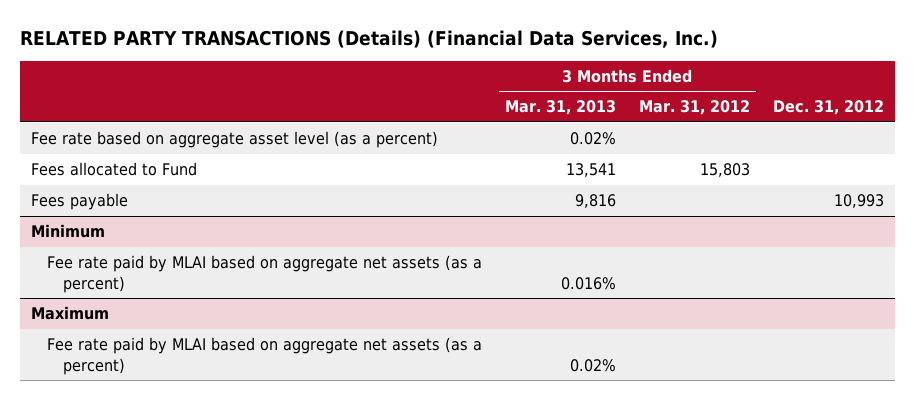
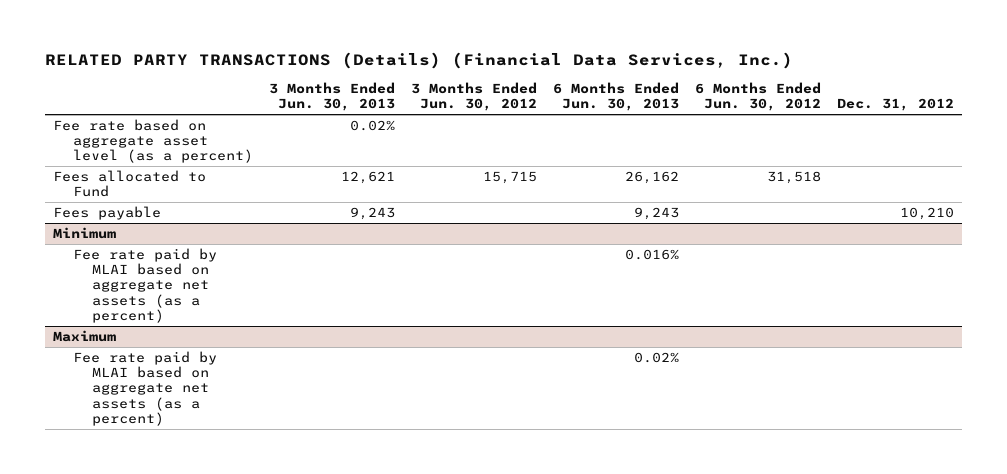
- | 3 Months Ended Mar. 31, 2013 | 3 Months Ended Mar. 31, 2012 | Dec. 31, 2012
+ | 3 Months Ended Jun. 30, 2013 | 3 Months Ended Jun. 30, 2012 | 6 Months Ended Jun. 30, 2013 | 6 Months Ended Jun. 30, 2012 | Dec. 31, 2012
- Fees payable | 9,816 | | 10,993
+ Fees payable | 9,243 | | 9,243 | | 10,210

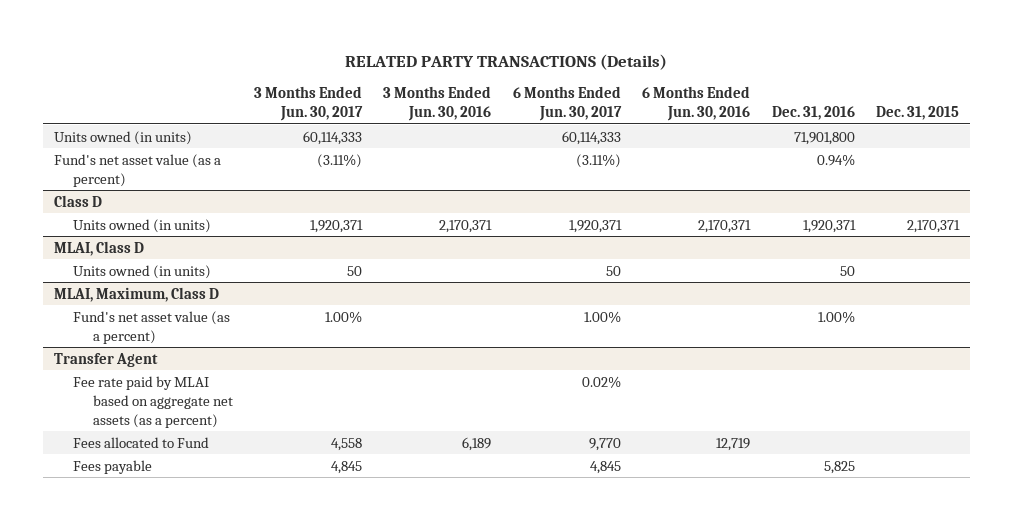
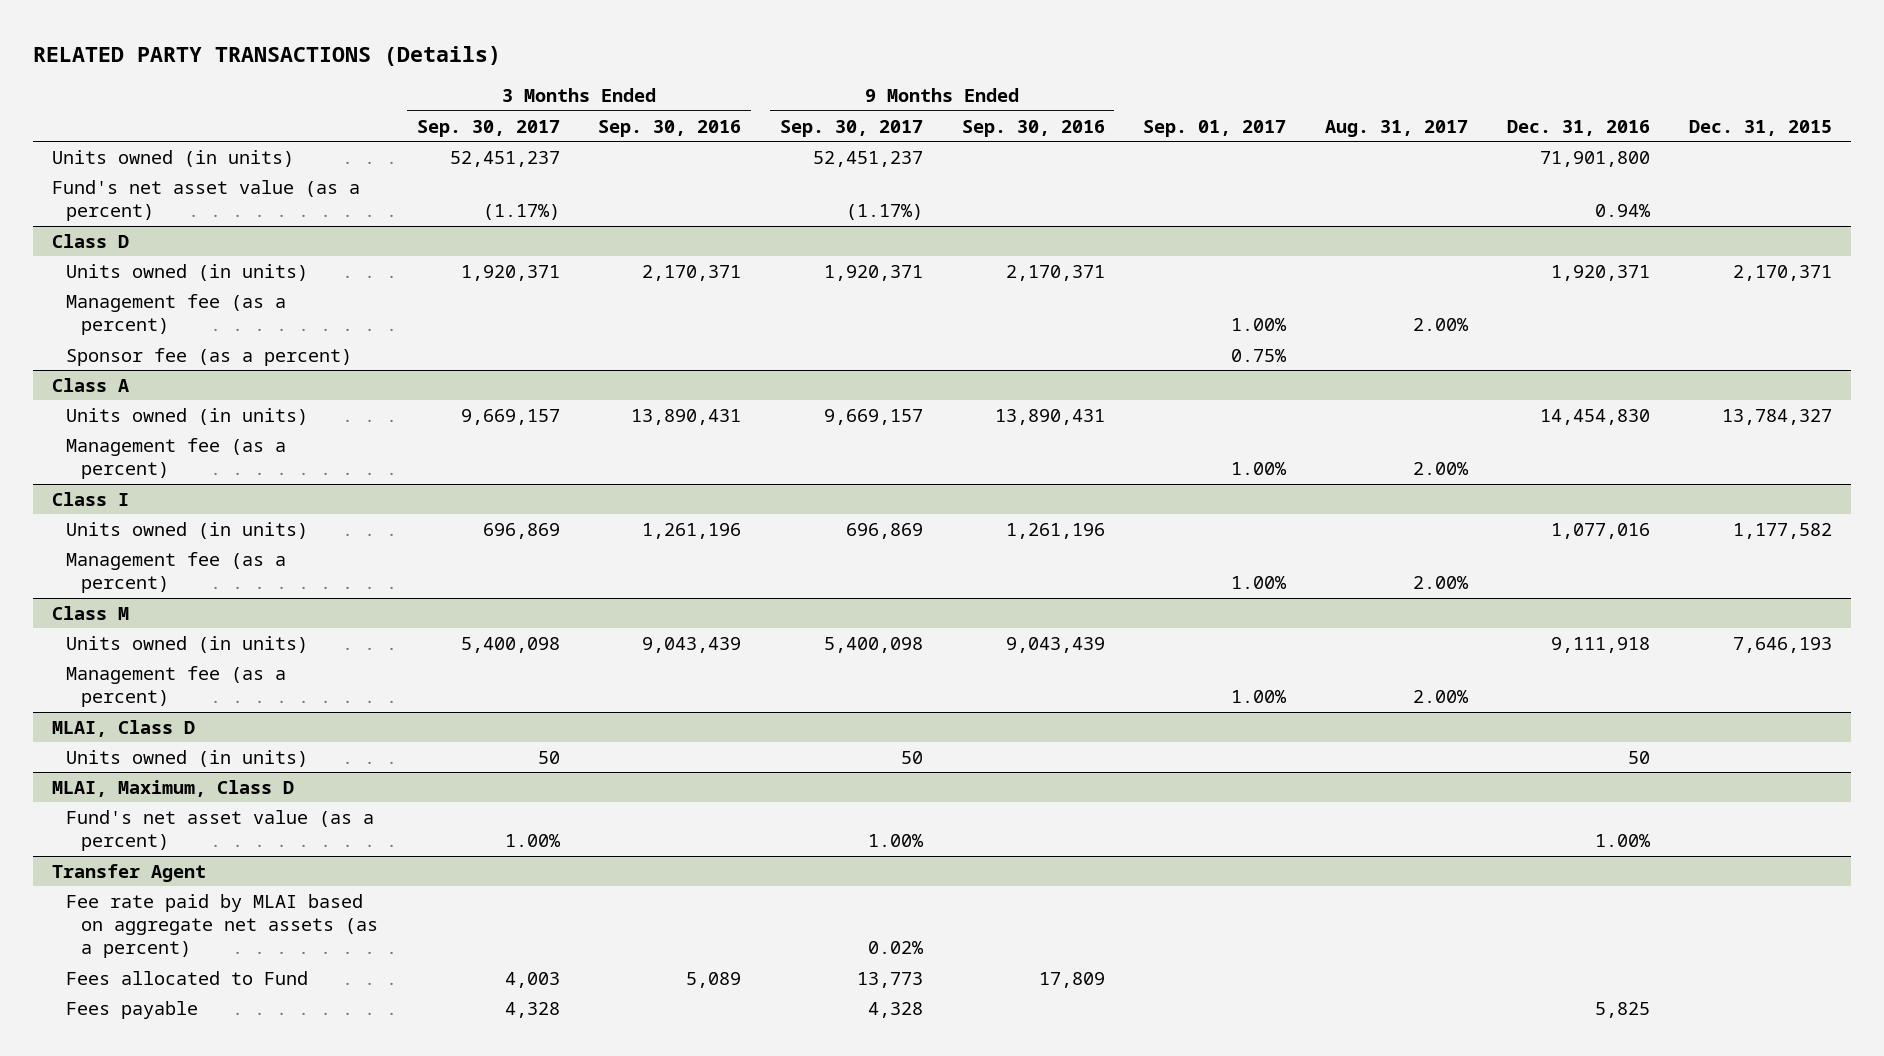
- | 3 Months Ended Jun. 30, 2017 | 3 Months Ended Jun. 30, 2016 | 6 Months Ended Jun. 30, 2017 | 6 Months Ended Jun. 30, 2016 | Dec. 31, 2016 | Dec. 31, 2015
+ | 3 Months Ended Sep. 30, 2017 | 3 Months Ended Sep. 30, 2016 | 9 Months Ended Sep. 30, 2017 | 9 Months Ended Sep. 30, 2016 | Sep. 01, 2017 | Aug. 31, 2017 | Dec. 31, 2016 | Dec. 31, 2015
@ Class D
+ Management fee (as a percent) | | | | | 1.00% | 2.00% | |
+ Sponsor fee (as a percent) | | | | | 0.75% | | |
+ Class A
+ Units owned (in units) | 9,669,157 | 13,890,431 | 9,669,157 | 13,890,431 | | | 14,454,830 | 13,784,327
+ Management fee (as a percent) | | | | | 1.00% | 2.00% | |
+ Class I
+ Units owned (in units) | 696,869 | 1,261,196 | 696,869 | 1,261,196 | | | 1,077,016 | 1,177,582
+ Management fee (as a percent) | | | | | 1.00% | 2.00% | |
+ Class M
+ Units owned (in units) | 5,400,098 | 9,043,439 | 5,400,098 | 9,043,439 | | | 9,111,918 | 7,646,193
+ Management fee (as a percent) | | | | | 1.00% | 2.00% | |

